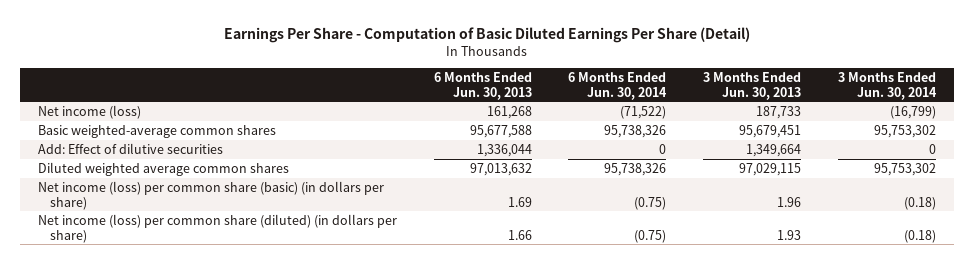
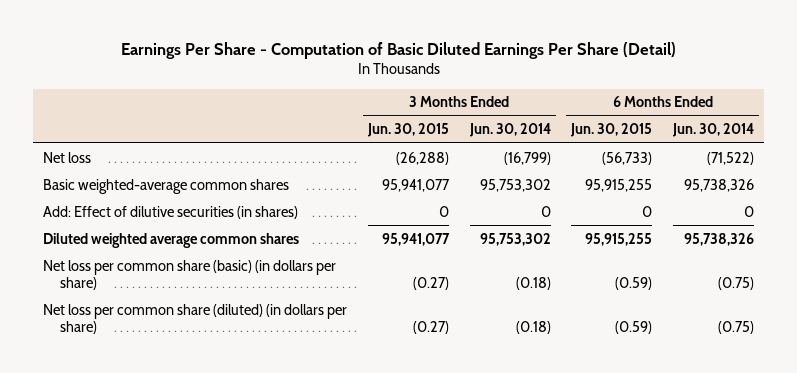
- | 6 Months Ended Jun. 30, 2013 | 6 Months Ended Jun. 30, 2014 | 3 Months Ended Jun. 30, 2013 | 3 Months Ended Jun. 30, 2014
+ | 3 Months Ended Jun. 30, 2015 | 3 Months Ended Jun. 30, 2014 | 6 Months Ended Jun. 30, 2015 | 6 Months Ended Jun. 30, 2014
- Net income (loss) | 161,268 | (71,522) | 187,733 | (16,799)
+ Net loss | (26,288) | (16,799) | (56,733) | (71,522)
- Add: Effect of dilutive securities | 1,336,044 | 0 | 1,349,664 | 0
+ Add: Effect of dilutive securities (in shares) | 0 | 0 | 0 | 0
- Net income (loss) per common share (basic) (in dollars per share) | 1.69 | (0.75) | 1.96 | (0.18)
- Net income (loss) per common share (diluted) (in dollars per share) | 1.66 | (0.75) | 1.93 | (0.18)
+ Net loss per common share (basic) (in dollars per share) | (0.27) | (0.18) | (0.59) | (0.75)
+ Net loss per common share (diluted) (in dollars per share) | (0.27) | (0.18) | (0.59) | (0.75)

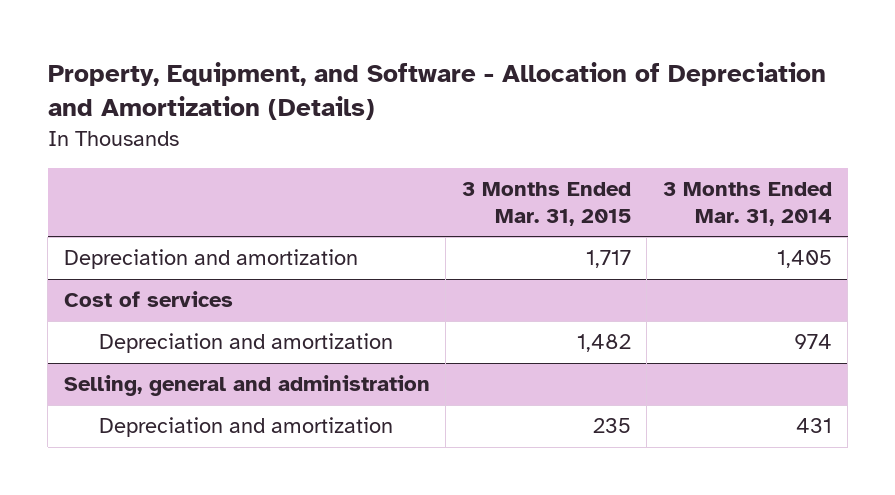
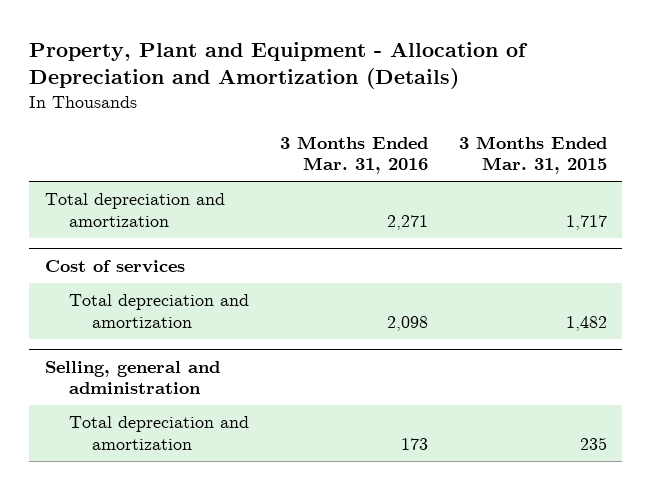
- Property, Equipment, and Software - Allocation of Depreciation and Amortization (Details)
+ Property, Plant and Equipment - Allocation of Depreciation and Amortization (Details)
- | 3 Months Ended Mar. 31, 2015 | 3 Months Ended Mar. 31, 2014
+ | 3 Months Ended Mar. 31, 2016 | 3 Months Ended Mar. 31, 2015
- Depreciation and amortization | 1,717 | 1,405
+ Total depreciation and amortization | 2,271 | 1,717
@ Cost of services
- Depreciation and amortization | 1,482 | 974
+ Total depreciation and amortization | 2,098 | 1,482
@ Selling, general and administration
- Depreciation and amortization | 235 | 431
+ Total depreciation and amortization | 173 | 235

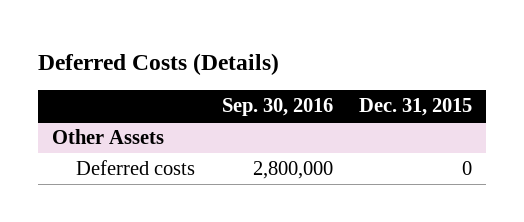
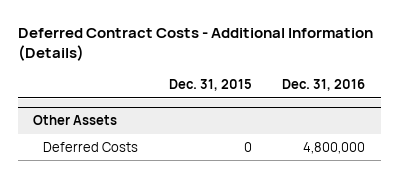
- Deferred Costs (Details)
+ Deferred Contract Costs - Additional Information (Details)
- | Sep. 30, 2016 | Dec. 31, 2015
+ | Dec. 31, 2015 | Dec. 31, 2016
@ Other Assets
- Deferred costs | 2,800,000 | 0
+ Deferred Costs | 0 | 4,800,000

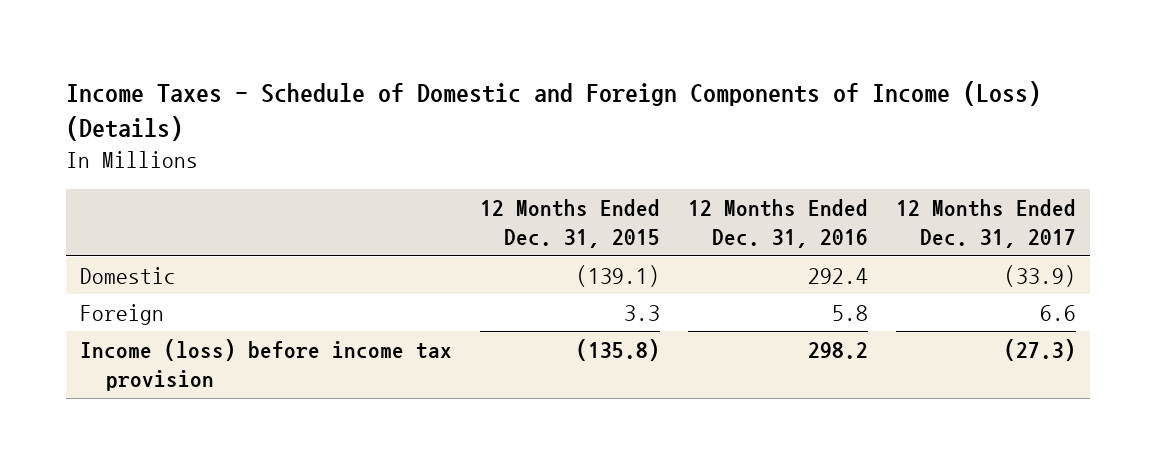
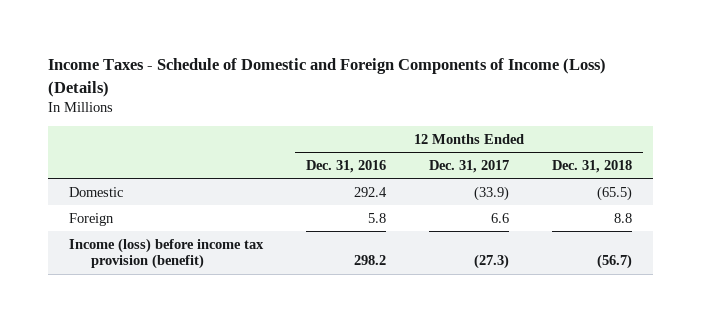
- | 12 Months Ended Dec. 31, 2015 | 12 Months Ended Dec. 31, 2016 | 12 Months Ended Dec. 31, 2017
+ | 12 Months Ended Dec. 31, 2016 | 12 Months Ended Dec. 31, 2017 | 12 Months Ended Dec. 31, 2018
- Income (loss) before income tax provision | (135.8) | 298.2 | (27.3)
+ Income (loss) before income tax provision (benefit) | 298.2 | (27.3) | (56.7)

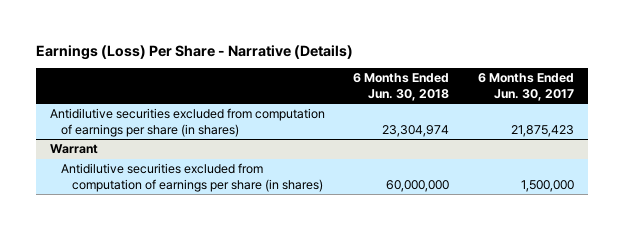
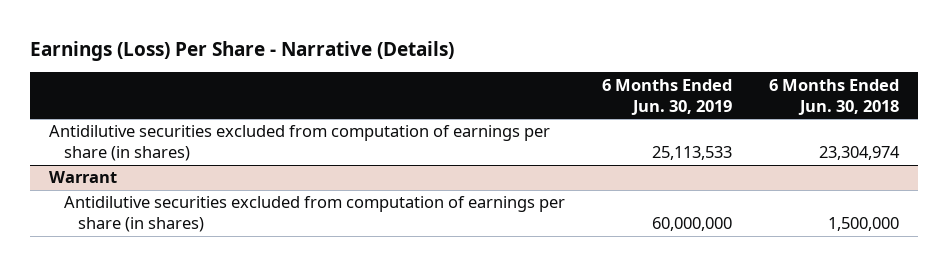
- | 6 Months Ended Jun. 30, 2018 | 6 Months Ended Jun. 30, 2017
+ | 6 Months Ended Jun. 30, 2019 | 6 Months Ended Jun. 30, 2018
@ Warrant
- Antidilutive securities excluded from computation of earnings per share (in shares) | 60,000,000 | 1,500,000
+ Antidilutive securities excluded from computation of earnings per share (in shares) | 60,000,000 | 1,500,000

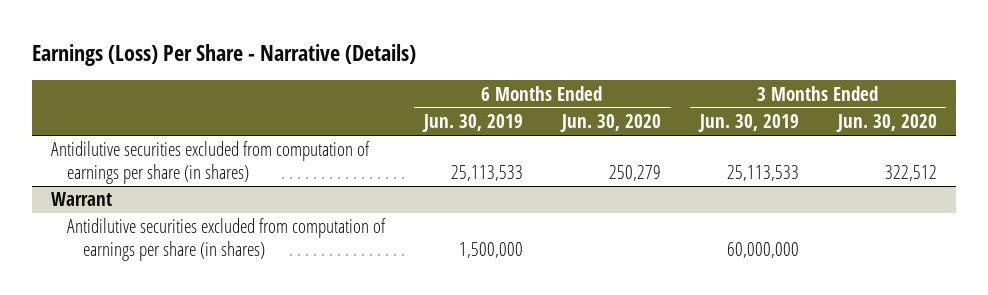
- | 6 Months Ended Jun. 30, 2019 | 6 Months Ended Jun. 30, 2018
+ | 6 Months Ended Jun. 30, 2019 | 6 Months Ended Jun. 30, 2020 | 3 Months Ended Jun. 30, 2019 | 3 Months Ended Jun. 30, 2020
@ Warrant
- Antidilutive securities excluded from computation of earnings per share (in shares) | 60,000,000 | 1,500,000
+ Antidilutive securities excluded from computation of earnings per share (in shares) | 1,500,000 | | 60,000,000 |

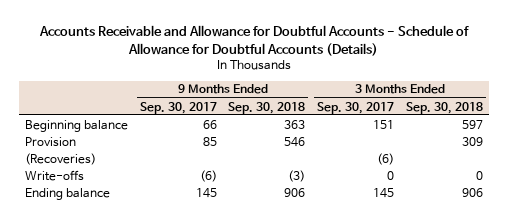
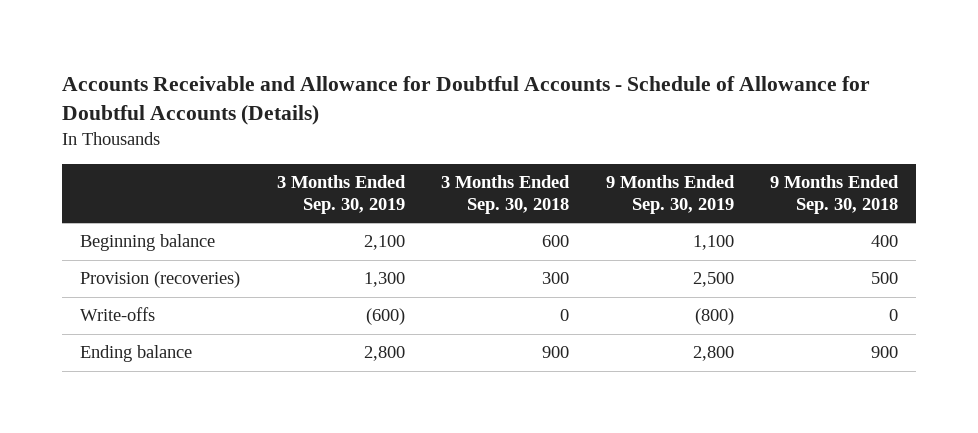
- | 9 Months Ended Sep. 30, 2017 | 9 Months Ended Sep. 30, 2018 | 3 Months Ended Sep. 30, 2017 | 3 Months Ended Sep. 30, 2018
+ | 3 Months Ended Sep. 30, 2019 | 3 Months Ended Sep. 30, 2018 | 9 Months Ended Sep. 30, 2019 | 9 Months Ended Sep. 30, 2018
- Beginning balance | 66 | 363 | 151 | 597
- Provision | 85 | 546 | | 309
- (Recoveries) | | | (6) |
- Write-offs | (6) | (3) | 0 | 0
- Ending balance | 145 | 906 | 145 | 906
+ Beginning balance | 2,100 | 600 | 1,100 | 400
+ Provision (recoveries) | 1,300 | 300 | 2,500 | 500
+ Write-offs | (600) | 0 | (800) | 0
+ Ending balance | 2,800 | 900 | 2,800 | 900

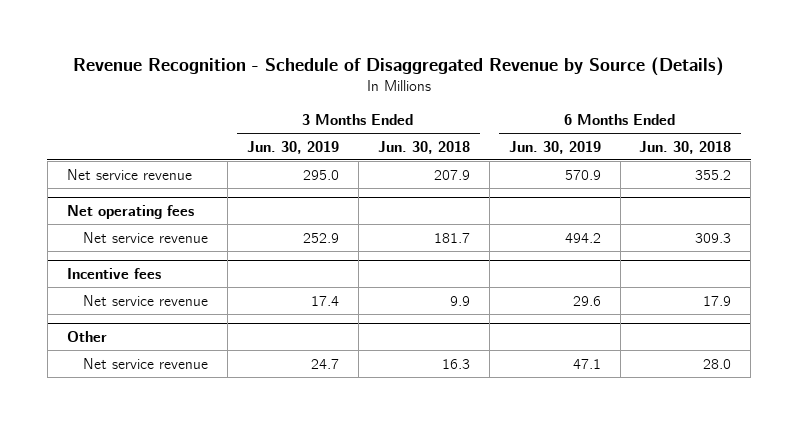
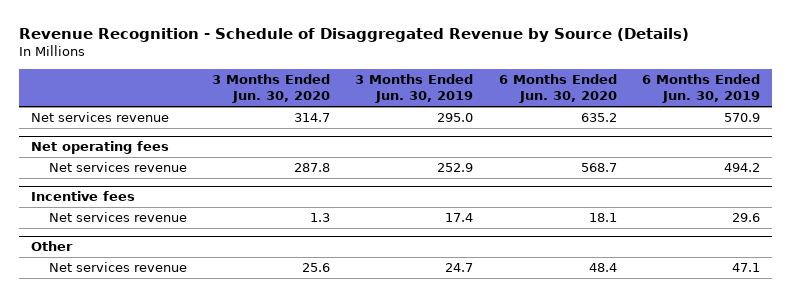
- | 3 Months Ended Jun. 30, 2019 | 3 Months Ended Jun. 30, 2018 | 6 Months Ended Jun. 30, 2019 | 6 Months Ended Jun. 30, 2018
+ | 3 Months Ended Jun. 30, 2020 | 3 Months Ended Jun. 30, 2019 | 6 Months Ended Jun. 30, 2020 | 6 Months Ended Jun. 30, 2019
- Net service revenue | 295.0 | 207.9 | 570.9 | 355.2
+ Net services revenue | 314.7 | 295.0 | 635.2 | 570.9
@ Net operating fees
- Net service revenue | 252.9 | 181.7 | 494.2 | 309.3
+ Net services revenue | 287.8 | 252.9 | 568.7 | 494.2
@ Incentive fees
- Net service revenue | 17.4 | 9.9 | 29.6 | 17.9
+ Net services revenue | 1.3 | 17.4 | 18.1 | 29.6
@ Other
- Net service revenue | 24.7 | 16.3 | 47.1 | 28.0
+ Net services revenue | 25.6 | 24.7 | 48.4 | 47.1

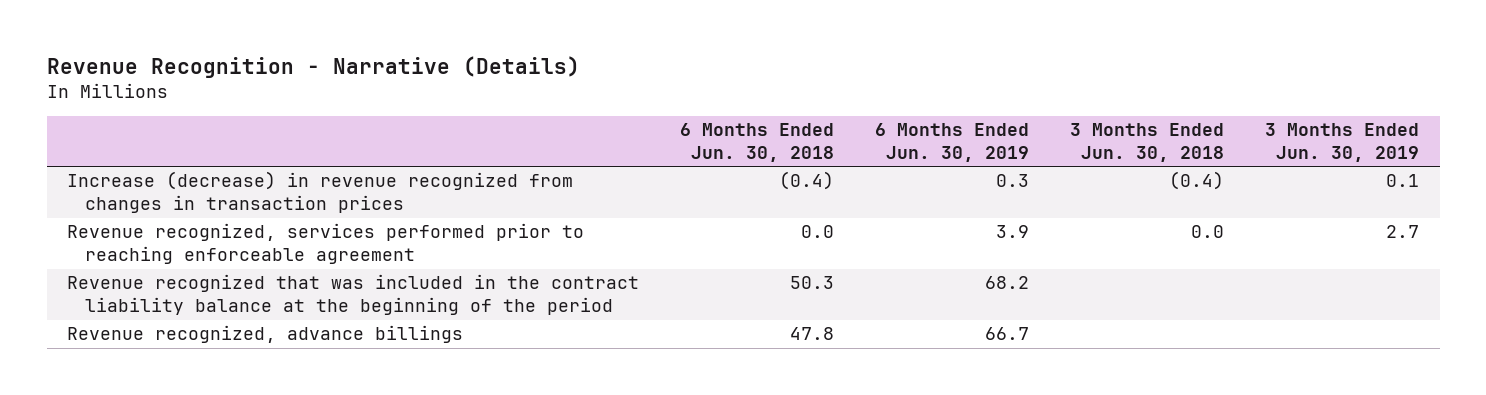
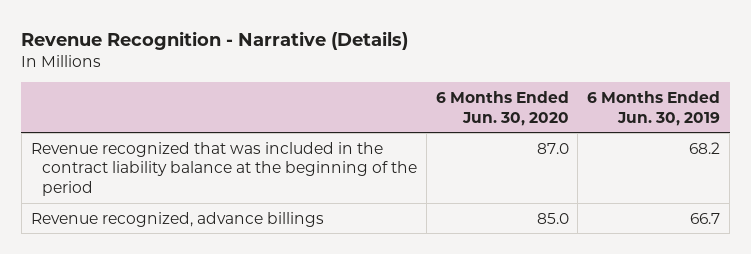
- | 6 Months Ended Jun. 30, 2018 | 6 Months Ended Jun. 30, 2019 | 3 Months Ended Jun. 30, 2018 | 3 Months Ended Jun. 30, 2019
+ | 6 Months Ended Jun. 30, 2020 | 6 Months Ended Jun. 30, 2019
- Increase (decrease) in revenue recognized from changes in transaction prices | (0.4) | 0.3 | (0.4) | 0.1
- Revenue recognized, services performed prior to reaching enforceable agreement | 0.0 | 3.9 | 0.0 | 2.7

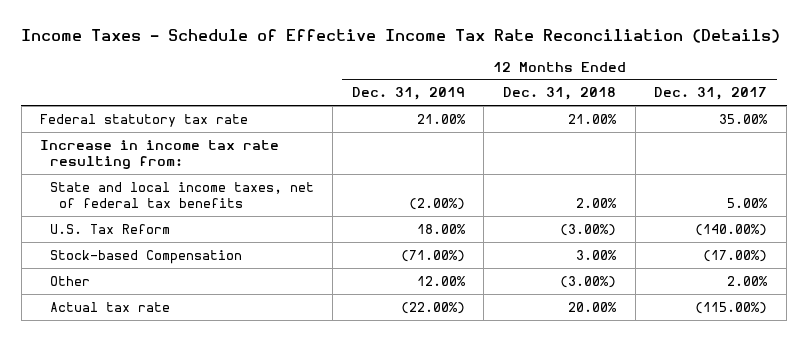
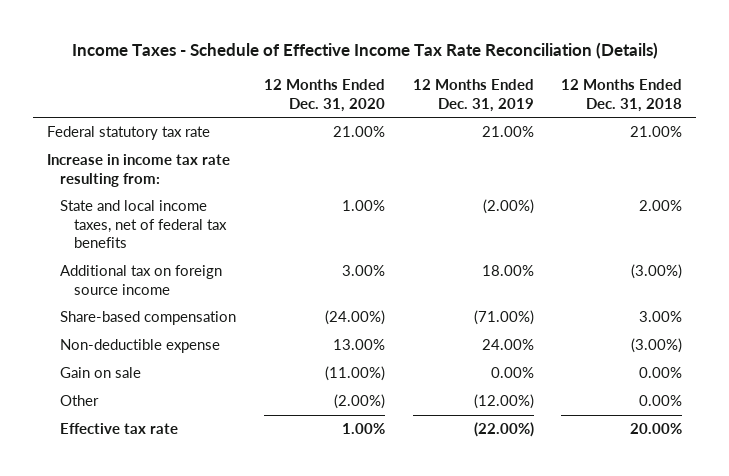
- | 12 Months Ended Dec. 31, 2019 | 12 Months Ended Dec. 31, 2018 | 12 Months Ended Dec. 31, 2017
+ | 12 Months Ended Dec. 31, 2020 | 12 Months Ended Dec. 31, 2019 | 12 Months Ended Dec. 31, 2018
- U.S. Tax Reform | 18.00% | (3.00%) | (140.00%)
- Stock-based Compensation | (71.00%) | 3.00% | (17.00%)
- Other | 12.00% | (3.00%) | 2.00%
- Actual tax rate | (22.00%) | 20.00% | (115.00%)
+ Additional tax on foreign source income | 3.00% | 18.00% | (3.00%)
+ Share-based compensation | (24.00%) | (71.00%) | 3.00%
+ Non-deductible expense | 13.00% | 24.00% | (3.00%)
+ Gain on sale | (11.00%) | 0.00% | 0.00%
+ Other | (2.00%) | (12.00%) | 0.00%
+ Effective tax rate | 1.00% | (22.00%) | 20.00%

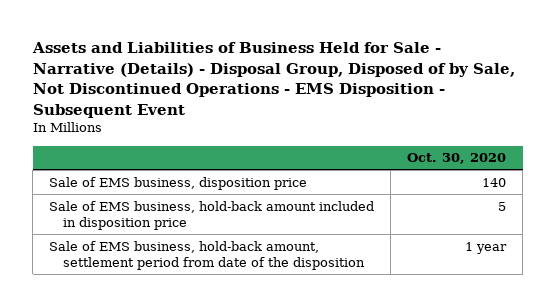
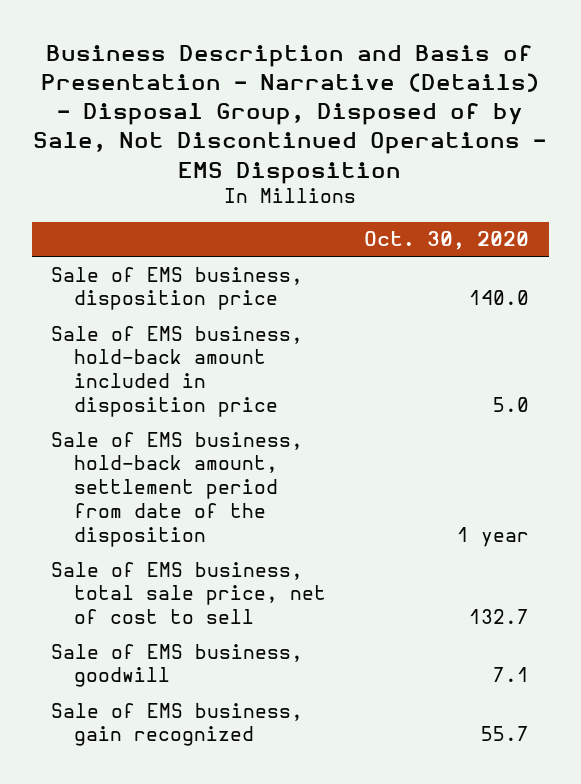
- Assets and Liabilities of Business Held for Sale - Narrative (Details) - Disposal Group, Disposed of by Sale, Not Discontinued Operations - EMS Disposition - Subsequent Event
+ Business Description and Basis of Presentation - Narrative (Details) - Disposal Group, Disposed of by Sale, Not Discontinued Operations - EMS Disposition
- Sale of EMS business, disposition price | 140
- Sale of EMS business, hold-back amount included in disposition price | 5
+ Sale of EMS business, disposition price | 140.0
+ Sale of EMS business, hold-back amount included in disposition price | 5.0
+ Sale of EMS business, total sale price, net of cost to sell | 132.7
+ Sale of EMS business, goodwill | 7.1
+ Sale of EMS business, gain recognized | 55.7

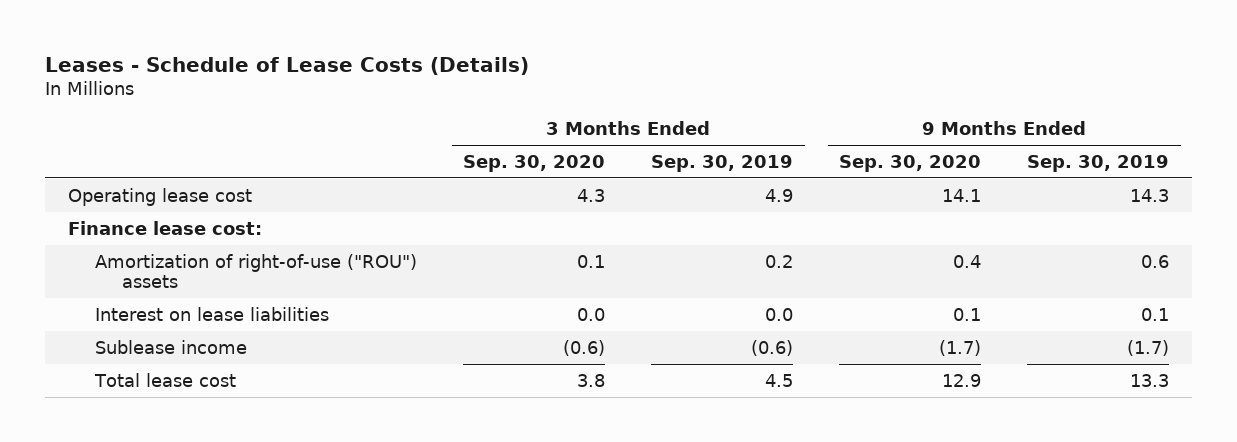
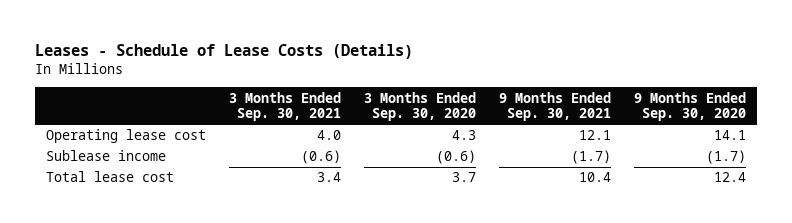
- | 3 Months Ended Sep. 30, 2020 | 3 Months Ended Sep. 30, 2019 | 9 Months Ended Sep. 30, 2020 | 9 Months Ended Sep. 30, 2019
+ | 3 Months Ended Sep. 30, 2021 | 3 Months Ended Sep. 30, 2020 | 9 Months Ended Sep. 30, 2021 | 9 Months Ended Sep. 30, 2020
- Finance lease cost:
- Amortization of right-of-use ("ROU") assets | 0.1 | 0.2 | 0.4 | 0.6
- Interest on lease liabilities | 0.0 | 0.0 | 0.1 | 0.1
- Total lease cost | 3.8 | 4.5 | 12.9 | 13.3
+ Total lease cost | 3.4 | 3.7 | 10.4 | 12.4

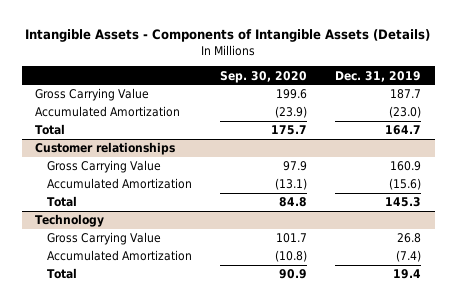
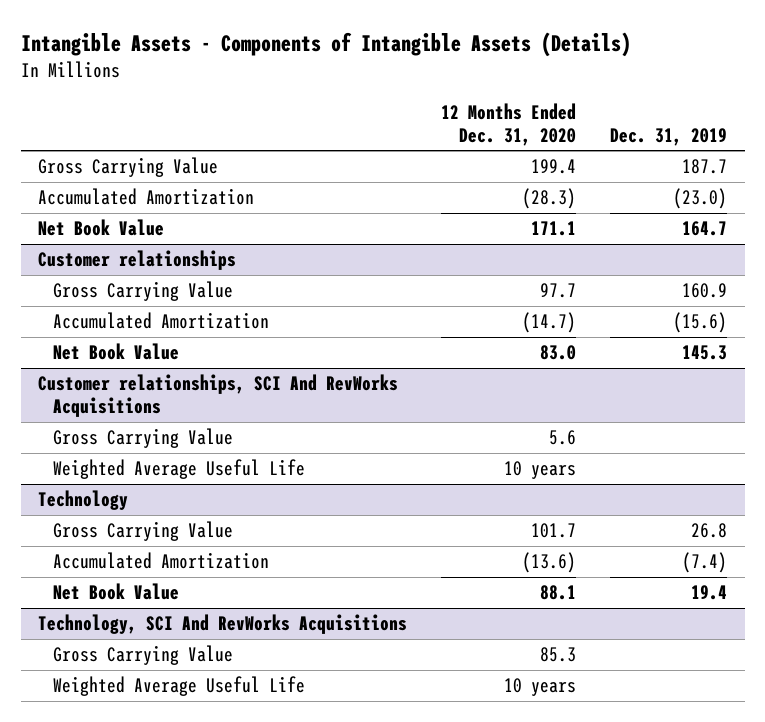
- | Sep. 30, 2020 | Dec. 31, 2019
+ | 12 Months Ended Dec. 31, 2020 | Dec. 31, 2019
- Total | 175.7 | 164.7
+ Net Book Value | 171.1 | 164.7
@ Customer relationships
- Total | 84.8 | 145.3
+ Net Book Value | 83.0 | 145.3
+ Customer relationships, SCI And RevWorks Acquisitions
+ Gross Carrying Value | 5.6 |
+ Weighted Average Useful Life | 10 years |
@ Technology
- Total | 90.9 | 19.4
+ Net Book Value | 88.1 | 19.4
+ Technology, SCI And RevWorks Acquisitions
+ Gross Carrying Value | 85.3 |
+ Weighted Average Useful Life | 10 years |

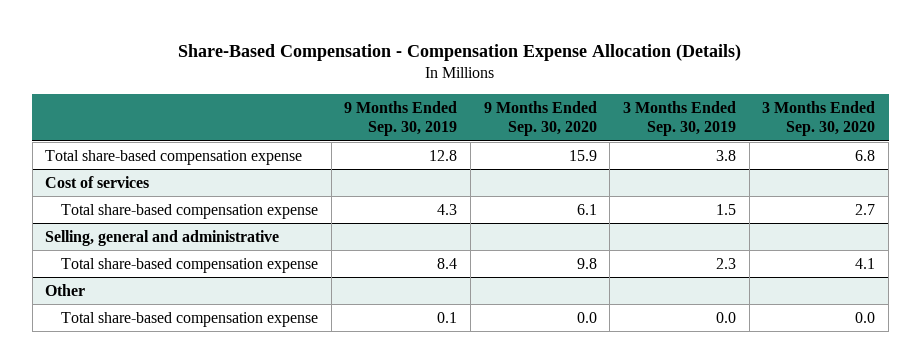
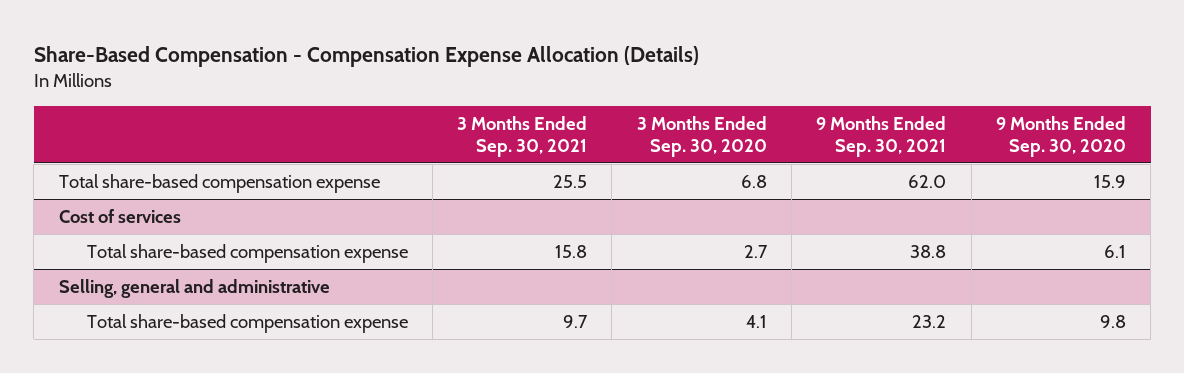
- | 9 Months Ended Sep. 30, 2019 | 9 Months Ended Sep. 30, 2020 | 3 Months Ended Sep. 30, 2019 | 3 Months Ended Sep. 30, 2020
+ | 3 Months Ended Sep. 30, 2021 | 3 Months Ended Sep. 30, 2020 | 9 Months Ended Sep. 30, 2021 | 9 Months Ended Sep. 30, 2020
- Other
- Total share-based compensation expense | 0.1 | 0.0 | 0.0 | 0.0

